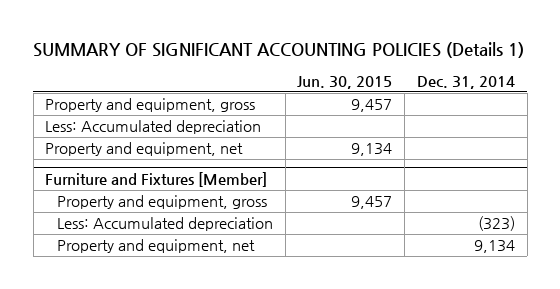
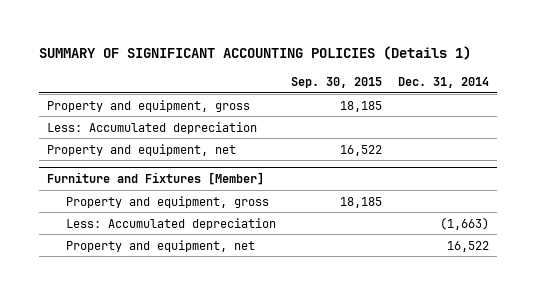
- | Jun. 30, 2015 | Dec. 31, 2014
+ | Sep. 30, 2015 | Dec. 31, 2014
@ Furniture and Fixtures [Member]
- Less: Accumulated depreciation | | (323)
- Property and equipment, net | | 9,134
+ Less: Accumulated depreciation | | (1,663)
+ Property and equipment, net | | 16,522

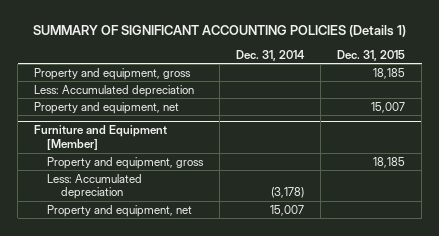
- | Sep. 30, 2015 | Dec. 31, 2014
+ | Dec. 31, 2014 | Dec. 31, 2015
- Furniture and Fixtures [Member]
+ Furniture and Equipment [Member]
- Less: Accumulated depreciation | | (1,663)
- Property and equipment, net | | 16,522
+ Less: Accumulated depreciation | (3,178) |
+ Property and equipment, net | 15,007 |

